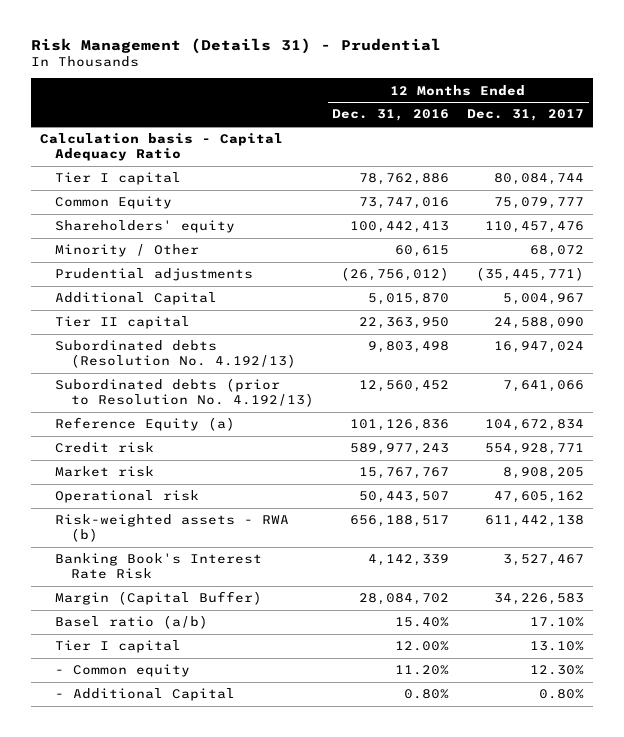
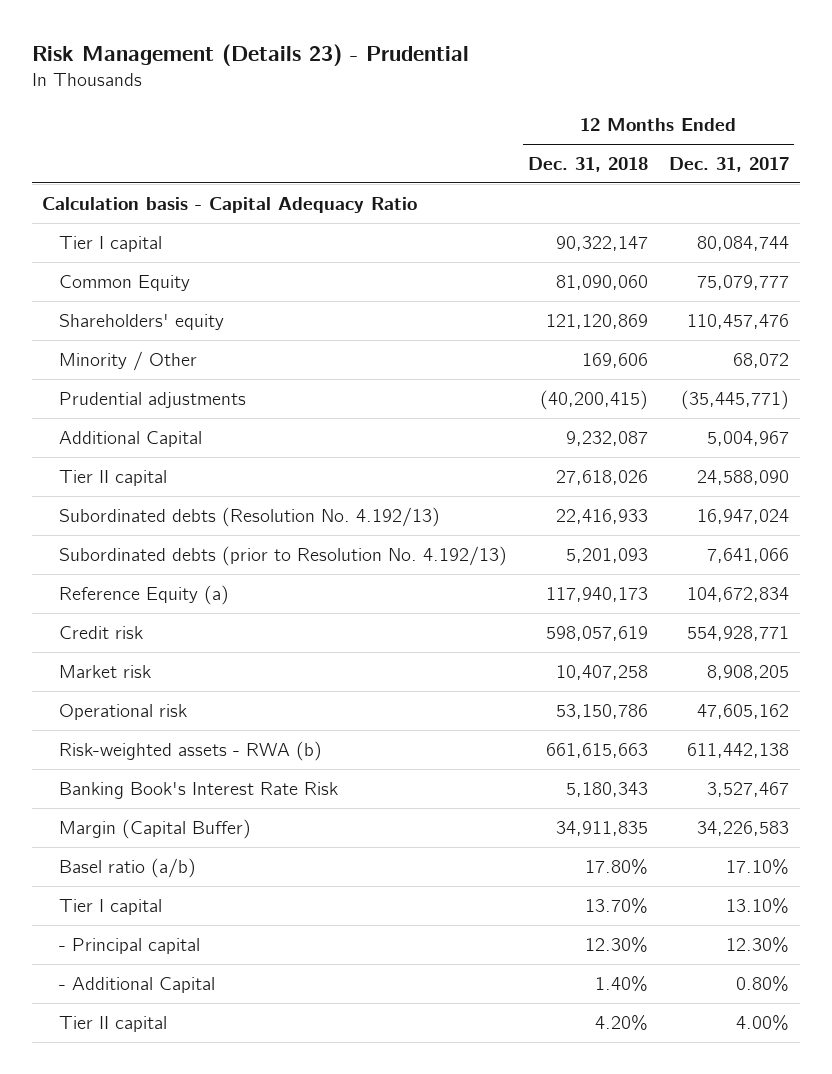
- Risk Management (Details 31) - Prudential
+ Risk Management (Details 23) - Prudential
- | 12 Months Ended Dec. 31, 2016 | 12 Months Ended Dec. 31, 2017
+ | 12 Months Ended Dec. 31, 2018 | 12 Months Ended Dec. 31, 2017
- - Common equity | 11.20% | 12.30%
+ - Principal capital | 12.30% | 12.30%
+ Tier II capital | 4.20% | 4.00%

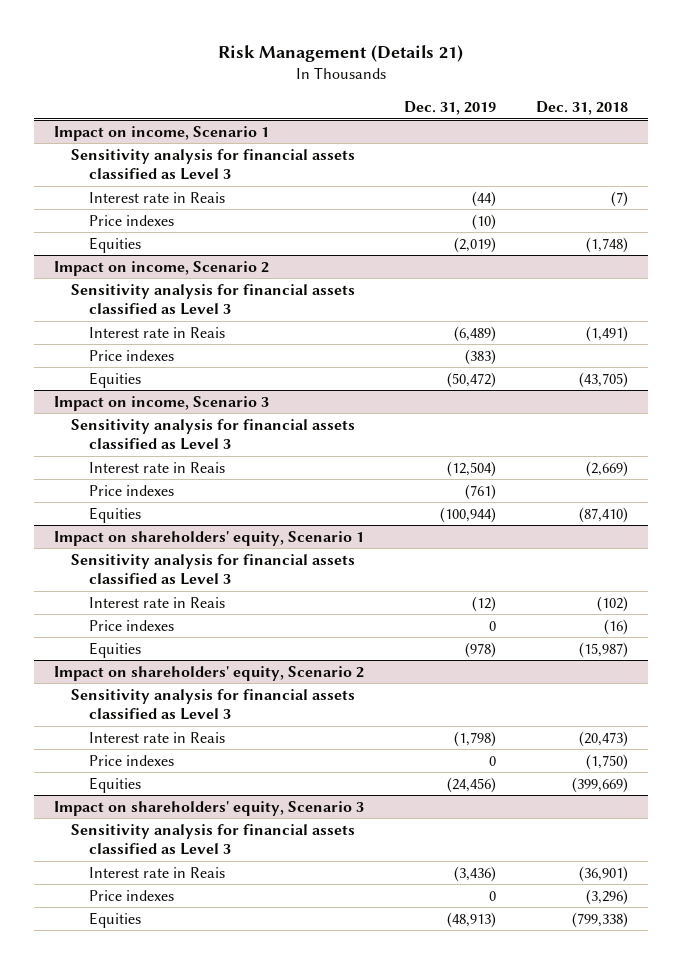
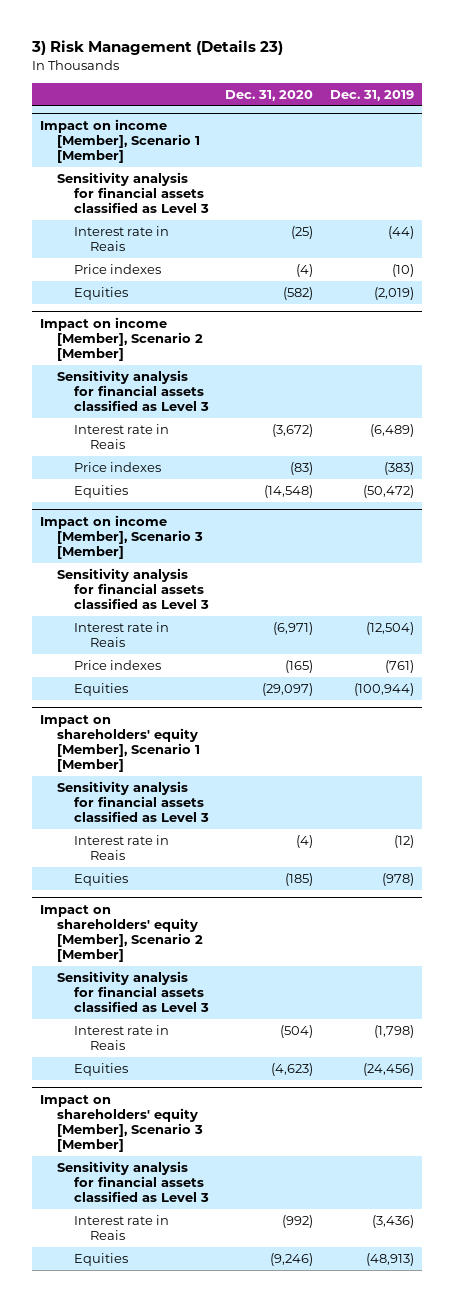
- Risk Management (Details 21)
+ 3) Risk Management (Details 23)
- | Dec. 31, 2019 | Dec. 31, 2018
+ | Dec. 31, 2020 | Dec. 31, 2019
- Impact on income, Scenario 1
+ Impact on income [Member], Scenario 1 [Member]
- Impact on income, Scenario 2
+ Impact on income [Member], Scenario 2 [Member]
- Impact on income, Scenario 3
+ Impact on income [Member], Scenario 3 [Member]
- Impact on shareholders' equity, Scenario 1
+ Impact on shareholders' equity [Member], Scenario 1 [Member]
- Price indexes | 0 | (16)
- Impact on shareholders' equity, Scenario 2
+ Impact on shareholders' equity [Member], Scenario 2 [Member]
- Price indexes | 0 | (1,750)
- Impact on shareholders' equity, Scenario 3
+ Impact on shareholders' equity [Member], Scenario 3 [Member]
- Price indexes | 0 | (3,296)

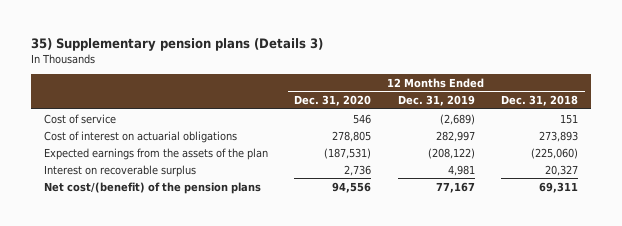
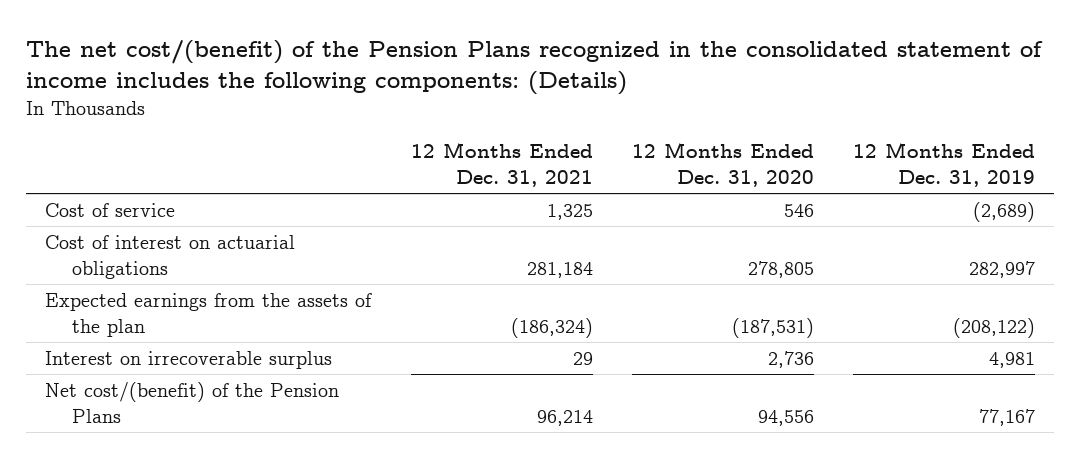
- 35) Supplementary pension plans (Details 3)
+ The net cost/(benefit) of the Pension Plans recognized in the consolidated statement of income includes the following components: (Details)
- | 12 Months Ended Dec. 31, 2020 | 12 Months Ended Dec. 31, 2019 | 12 Months Ended Dec. 31, 2018
+ | 12 Months Ended Dec. 31, 2021 | 12 Months Ended Dec. 31, 2020 | 12 Months Ended Dec. 31, 2019
- Interest on recoverable surplus | 2,736 | 4,981 | 20,327
- Net cost/(benefit) of the pension plans | 94,556 | 77,167 | 69,311
+ Interest on irrecoverable surplus | 29 | 2,736 | 4,981
+ Net cost/(benefit) of the Pension Plans | 96,214 | 94,556 | 77,167

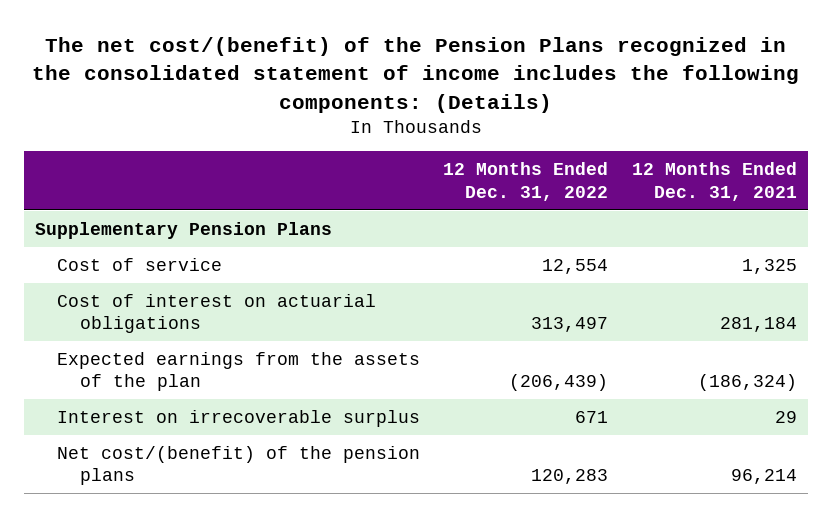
- | 12 Months Ended Dec. 31, 2021 | 12 Months Ended Dec. 31, 2020 | 12 Months Ended Dec. 31, 2019
+ | 12 Months Ended Dec. 31, 2022 | 12 Months Ended Dec. 31, 2021
+ Supplementary Pension Plans
- Net cost/(benefit) of the Pension Plans | 96,214 | 94,556 | 77,167
+ Net cost/(benefit) of the pension plans | 120,283 | 96,214

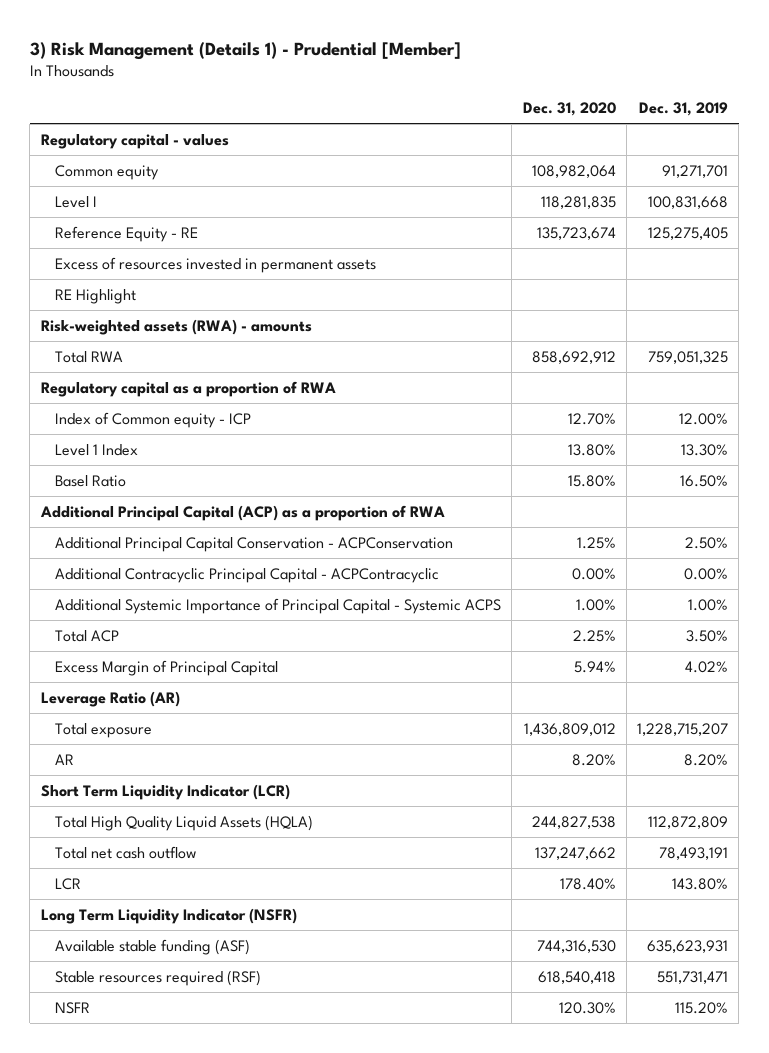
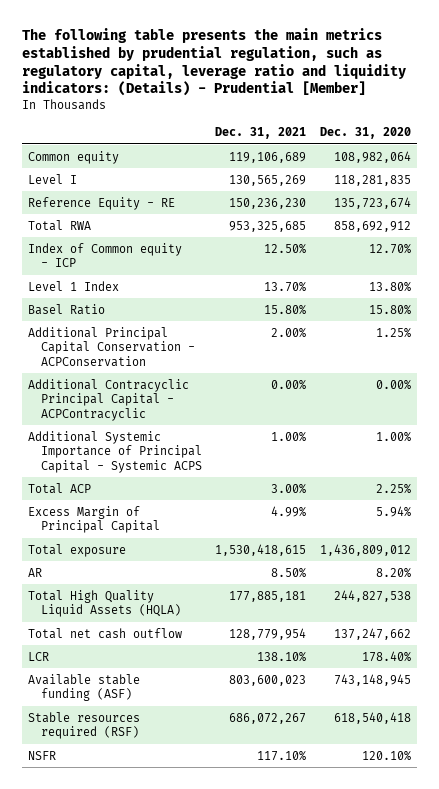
- 3) Risk Management (Details 1) - Prudential [Member]
+ The following table presents the main metrics established by prudential regulation, such as regulatory capital, leverage ratio and liquidity indicators: (Details) - Prudential [Member]
- | Dec. 31, 2020 | Dec. 31, 2019
+ | Dec. 31, 2021 | Dec. 31, 2020
- Regulatory capital - values
- Excess of resources invested in permanent assets
- RE Highlight
- Risk-weighted assets (RWA) - amounts
- Regulatory capital as a proportion of RWA
- Additional Principal Capital (ACP) as a proportion of RWA
- Leverage Ratio (AR)
- Short Term Liquidity Indicator (LCR)
- Long Term Liquidity Indicator (NSFR)
- Available stable funding (ASF) | 744,316,530 | 635,623,931
+ Available stable funding (ASF) | 803,600,023 | 743,148,945
- NSFR | 120.30% | 115.20%
+ NSFR | 117.10% | 120.10%

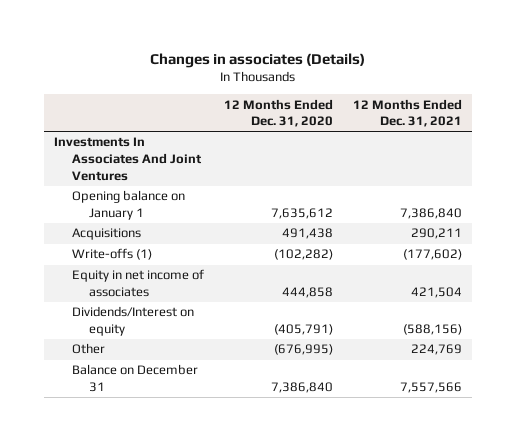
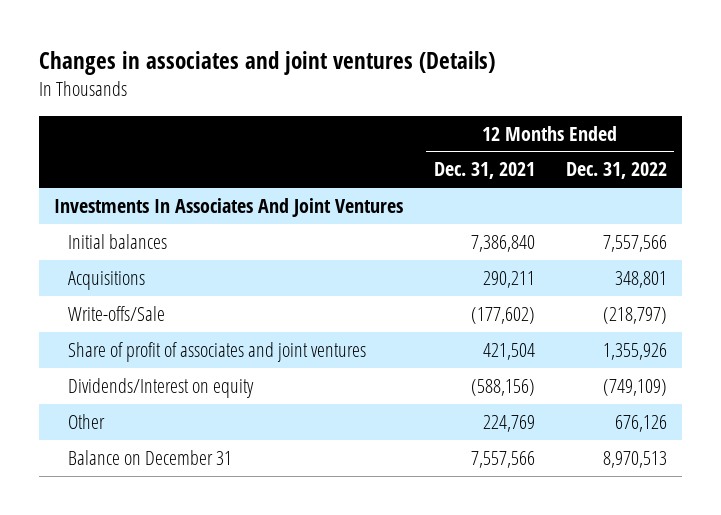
- Changes in associates (Details)
+ Changes in associates and joint ventures (Details)
- | 12 Months Ended Dec. 31, 2020 | 12 Months Ended Dec. 31, 2021
+ | 12 Months Ended Dec. 31, 2021 | 12 Months Ended Dec. 31, 2022
- Opening balance on January 1 | 7,635,612 | 7,386,840
+ Initial balances | 7,386,840 | 7,557,566
- Write-offs (1) | (102,282) | (177,602)
- Equity in net income of associates | 444,858 | 421,504
+ Write-offs/Sale | (177,602) | (218,797)
+ Share of profit of associates and joint ventures | 421,504 | 1,355,926

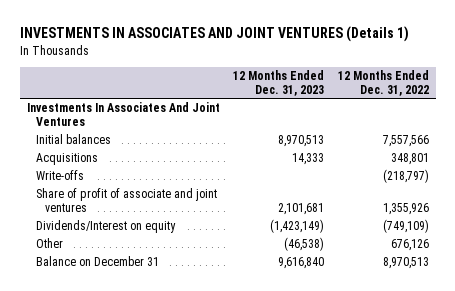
- Changes in associates and joint ventures (Details)
+ INVESTMENTS IN ASSOCIATES AND JOINT VENTURES (Details 1)
- | 12 Months Ended Dec. 31, 2021 | 12 Months Ended Dec. 31, 2022
+ | 12 Months Ended Dec. 31, 2023 | 12 Months Ended Dec. 31, 2022
- Write-offs/Sale | (177,602) | (218,797)
- Share of profit of associates and joint ventures | 421,504 | 1,355,926
+ Write-offs | | (218,797)
+ Share of profit of associate and joint ventures | 2,101,681 | 1,355,926

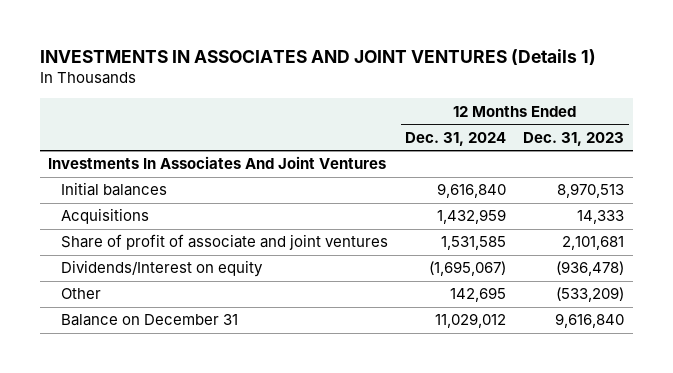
- | 12 Months Ended Dec. 31, 2023 | 12 Months Ended Dec. 31, 2022
+ | 12 Months Ended Dec. 31, 2024 | 12 Months Ended Dec. 31, 2023
- Write-offs | | (218,797)
- Dividends/Interest on equity | (1,423,149) | (749,109)
- Other | (46,538) | 676,126
+ Dividends/Interest on equity | (1,695,067) | (936,478)
+ Other | 142,695 | (533,209)

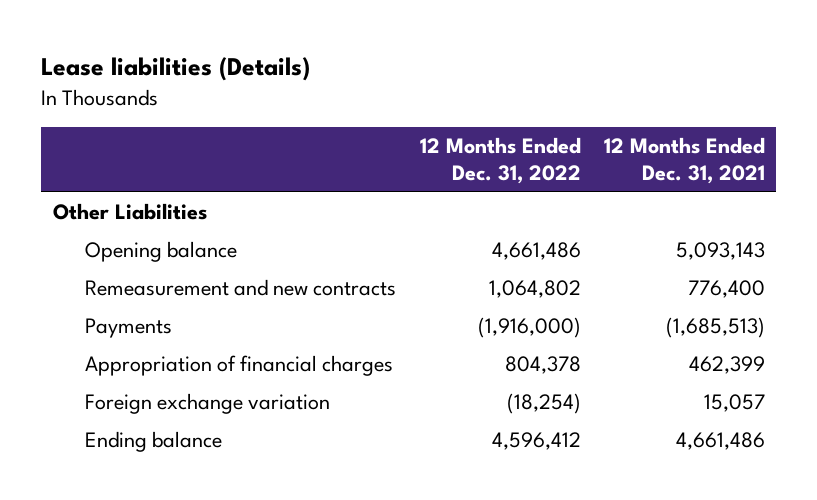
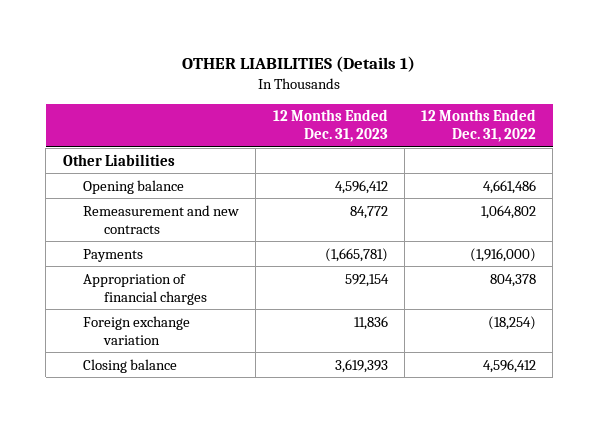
- Lease liabilities (Details)
+ OTHER LIABILITIES (Details 1)
- | 12 Months Ended Dec. 31, 2022 | 12 Months Ended Dec. 31, 2021
+ | 12 Months Ended Dec. 31, 2023 | 12 Months Ended Dec. 31, 2022
- Ending balance | 4,596,412 | 4,661,486
+ Closing balance | 3,619,393 | 4,596,412

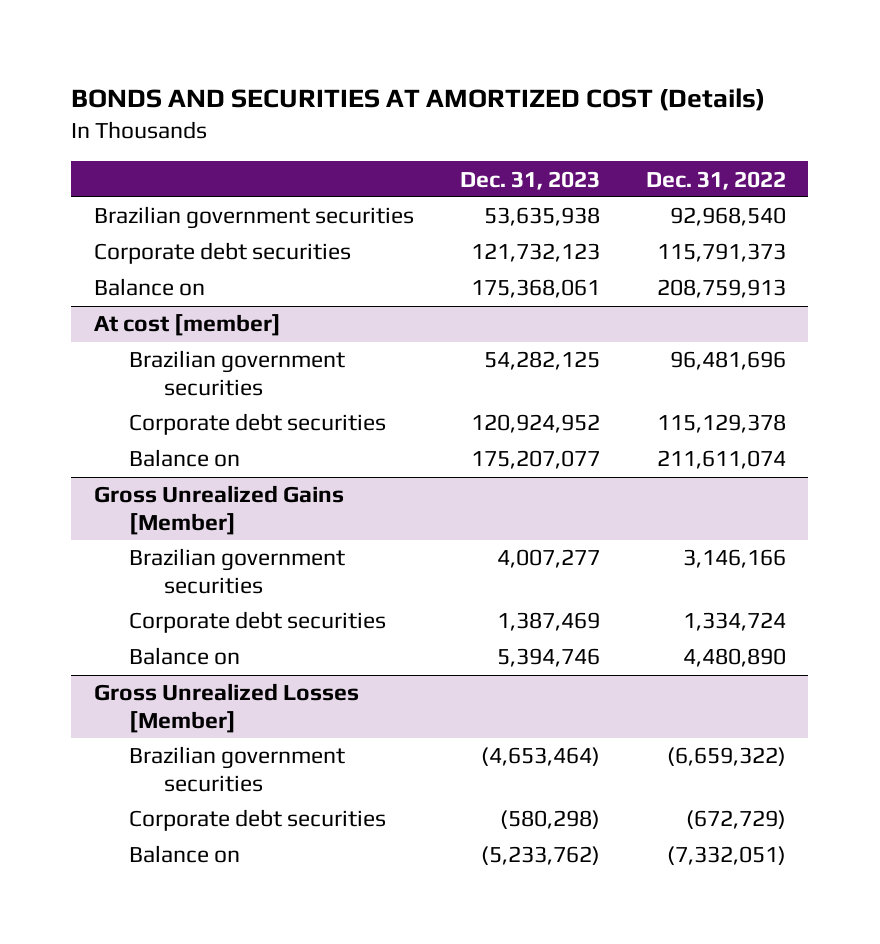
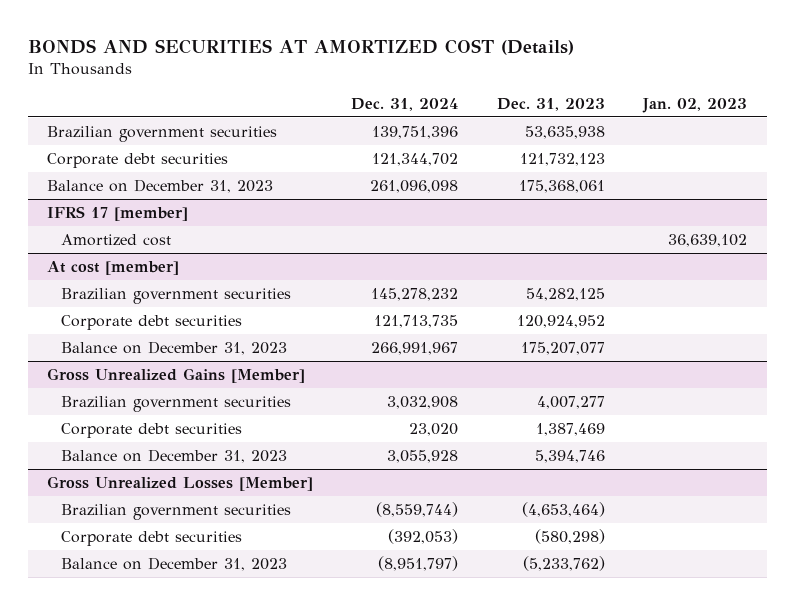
- | Dec. 31, 2023 | Dec. 31, 2022
+ | Dec. 31, 2024 | Dec. 31, 2023 | Jan. 02, 2023
- Balance on | 175,368,061 | 208,759,913
+ Balance on December 31, 2023 | 261,096,098 | 175,368,061 |
+ IFRS 17 [member]
+ Amortized cost | | | 36,639,102
@ At cost [member]
- Balance on | 175,207,077 | 211,611,074
+ Balance on December 31, 2023 | 266,991,967 | 175,207,077 |
@ Gross Unrealized Gains [Member]
- Balance on | 5,394,746 | 4,480,890
+ Balance on December 31, 2023 | 3,055,928 | 5,394,746 |
@ Gross Unrealized Losses [Member]
- Balance on | (5,233,762) | (7,332,051)
+ Balance on December 31, 2023 | (8,951,797) | (5,233,762) |

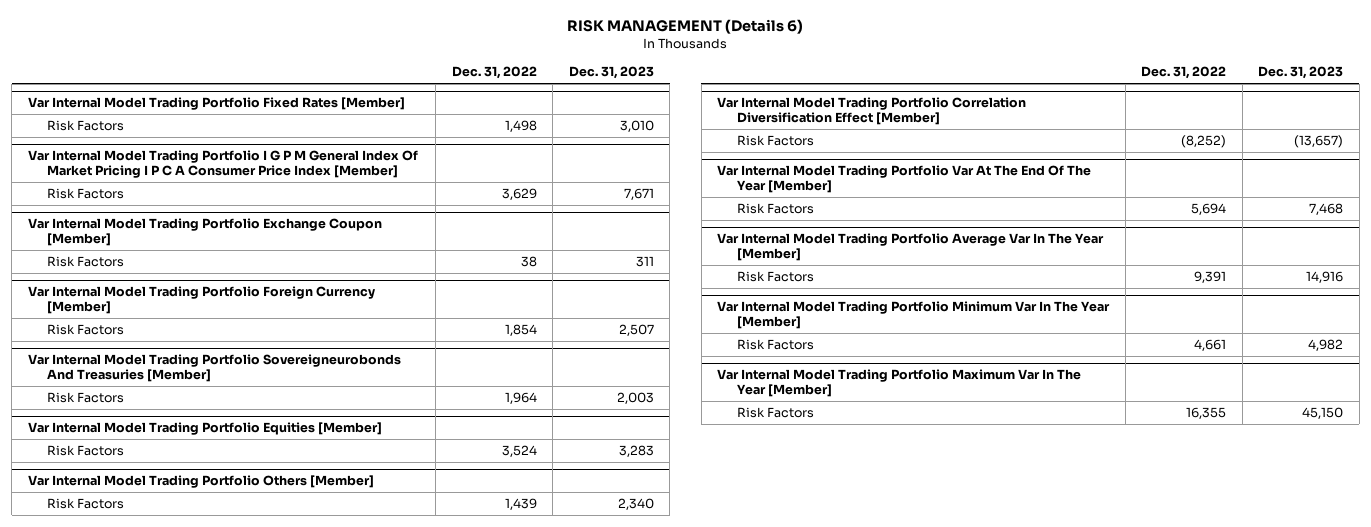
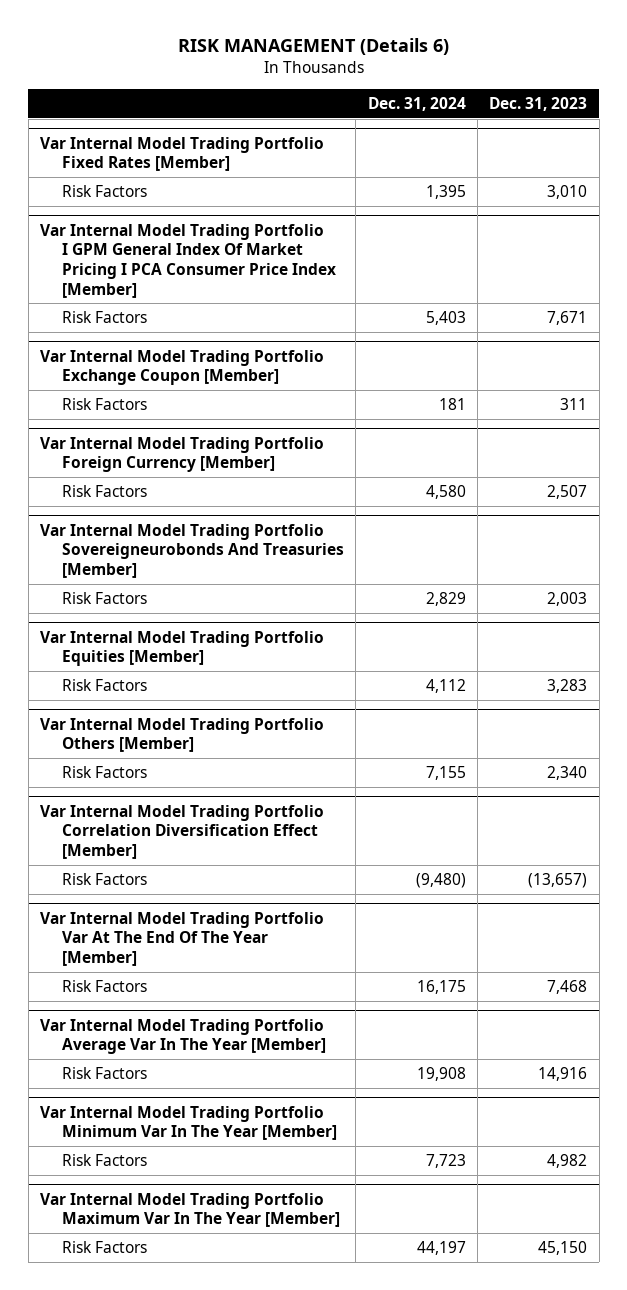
- | Dec. 31, 2022 | Dec. 31, 2023
+ | Dec. 31, 2024 | Dec. 31, 2023
- Var Internal Model Trading Portfolio I G P M General Index Of Market Pricing I P C A Consumer Price Index [Member]
+ Var Internal Model Trading Portfolio I GPM General Index Of Market Pricing I PCA Consumer Price Index [Member]

